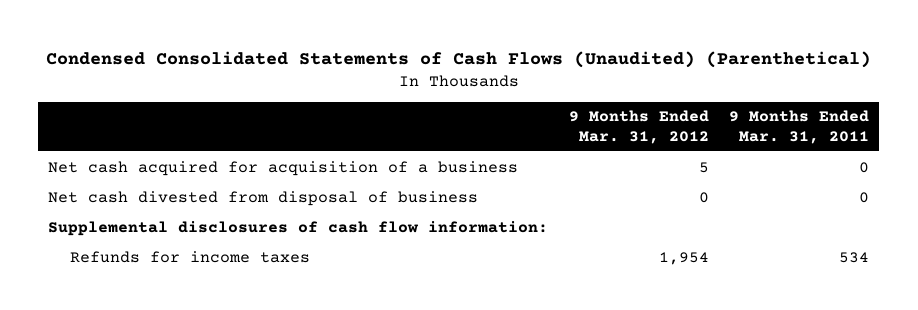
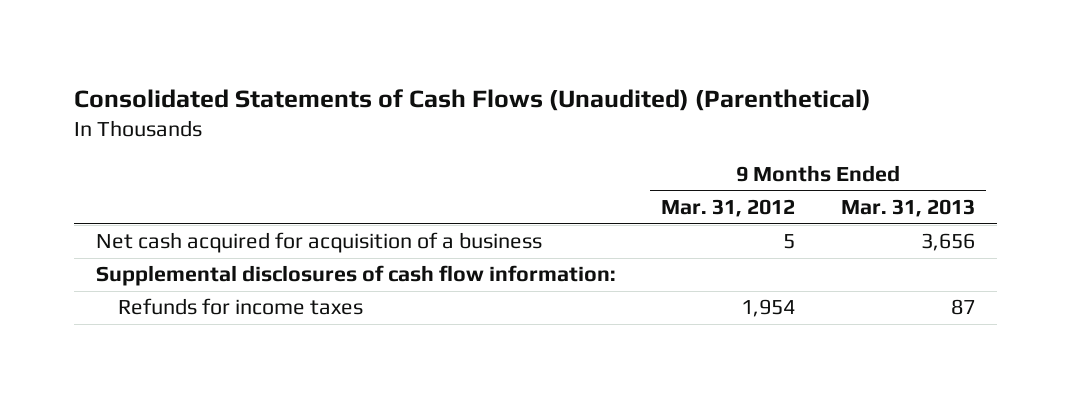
- Condensed Consolidated Statements of Cash Flows (Unaudited) (Parenthetical)
+ Consolidated Statements of Cash Flows (Unaudited) (Parenthetical)
- | 9 Months Ended Mar. 31, 2012 | 9 Months Ended Mar. 31, 2011
+ | 9 Months Ended Mar. 31, 2012 | 9 Months Ended Mar. 31, 2013
- Net cash divested from disposal of business | 0 | 0

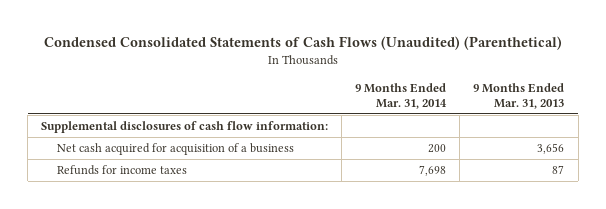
- Consolidated Statements of Cash Flows (Unaudited) (Parenthetical)
+ Condensed Consolidated Statements of Cash Flows (Unaudited) (Parenthetical)
- | 9 Months Ended Mar. 31, 2012 | 9 Months Ended Mar. 31, 2013
+ | 9 Months Ended Mar. 31, 2014 | 9 Months Ended Mar. 31, 2013
moved down: Net cash acquired for acquisition of a business | 200 | 3,656

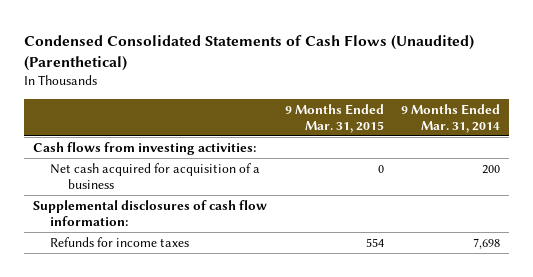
- | 9 Months Ended Mar. 31, 2014 | 9 Months Ended Mar. 31, 2013
+ | 9 Months Ended Mar. 31, 2015 | 9 Months Ended Mar. 31, 2014
+ Cash flows from investing activities:
moved down: Supplemental disclosures of cash flow information:

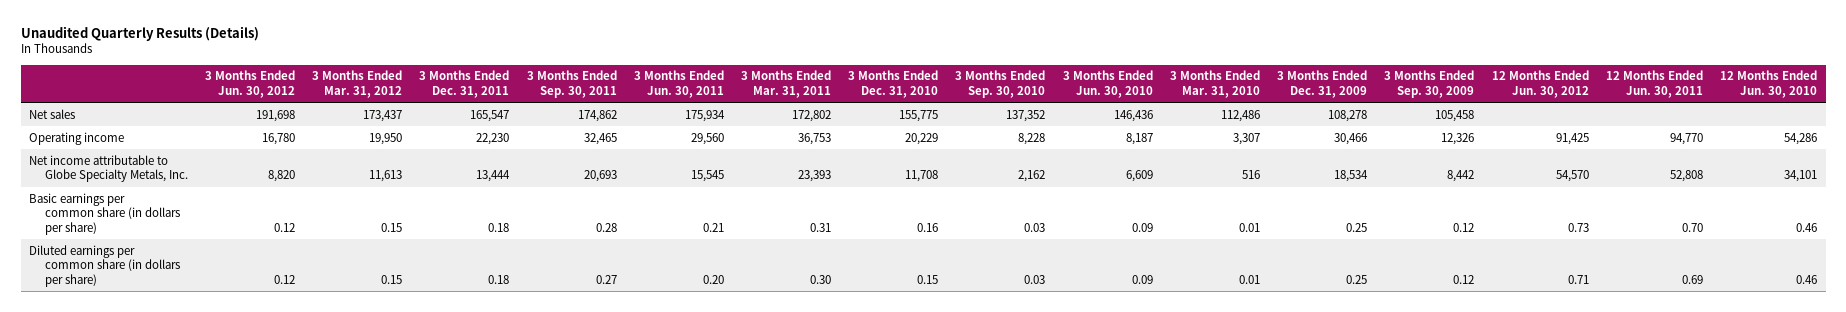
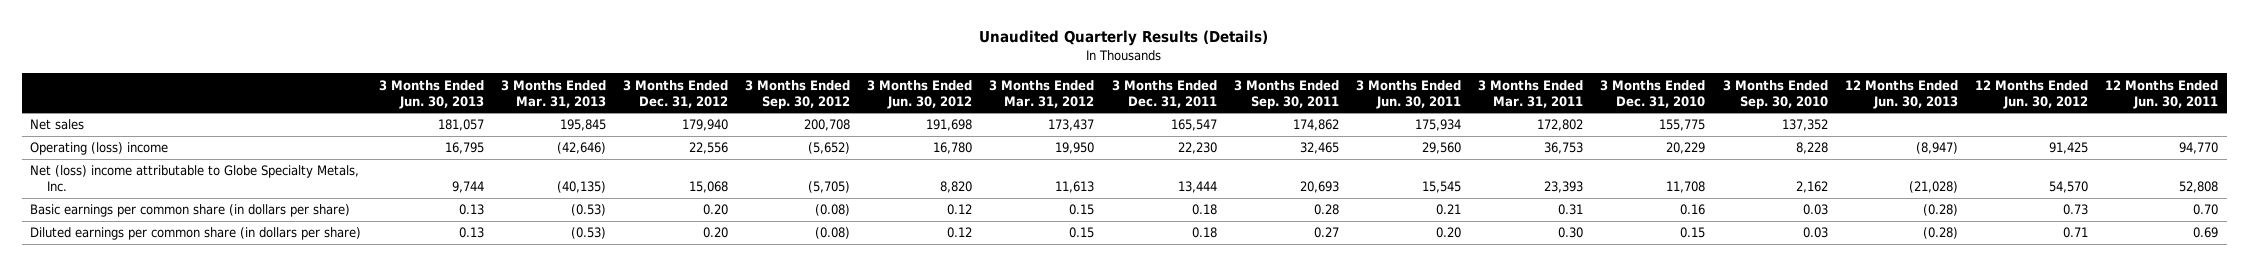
- | 3 Months Ended Jun. 30, 2012 | 3 Months Ended Mar. 31, 2012 | 3 Months Ended Dec. 31, 2011 | 3 Months Ended Sep. 30, 2011 | 3 Months Ended Jun. 30, 2011 | 3 Months Ended Mar. 31, 2011 | 3 Months Ended Dec. 31, 2010 | 3 Months Ended Sep. 30, 2010 | 3 Months Ended Jun. 30, 2010 | 3 Months Ended Mar. 31, 2010 | 3 Months Ended Dec. 31, 2009 | 3 Months Ended Sep. 30, 2009 | 12 Months Ended Jun. 30, 2012 | 12 Months Ended Jun. 30, 2011 | 12 Months Ended Jun. 30, 2010
+ | 3 Months Ended Jun. 30, 2013 | 3 Months Ended Mar. 31, 2013 | 3 Months Ended Dec. 31, 2012 | 3 Months Ended Sep. 30, 2012 | 3 Months Ended Jun. 30, 2012 | 3 Months Ended Mar. 31, 2012 | 3 Months Ended Dec. 31, 2011 | 3 Months Ended Sep. 30, 2011 | 3 Months Ended Jun. 30, 2011 | 3 Months Ended Mar. 31, 2011 | 3 Months Ended Dec. 31, 2010 | 3 Months Ended Sep. 30, 2010 | 12 Months Ended Jun. 30, 2013 | 12 Months Ended Jun. 30, 2012 | 12 Months Ended Jun. 30, 2011
- Operating income | 16,780 | 19,950 | 22,230 | 32,465 | 29,560 | 36,753 | 20,229 | 8,228 | 8,187 | 3,307 | 30,466 | 12,326 | 91,425 | 94,770 | 54,286
- Net income attributable to Globe Specialty Metals, Inc. | 8,820 | 11,613 | 13,444 | 20,693 | 15,545 | 23,393 | 11,708 | 2,162 | 6,609 | 516 | 18,534 | 8,442 | 54,570 | 52,808 | 34,101
+ Operating (loss) income | 16,795 | (42,646) | 22,556 | (5,652) | 16,780 | 19,950 | 22,230 | 32,465 | 29,560 | 36,753 | 20,229 | 8,228 | (8,947) | 91,425 | 94,770
+ Net (loss) income attributable to Globe Specialty Metals, Inc. | 9,744 | (40,135) | 15,068 | (5,705) | 8,820 | 11,613 | 13,444 | 20,693 | 15,545 | 23,393 | 11,708 | 2,162 | (21,028) | 54,570 | 52,808

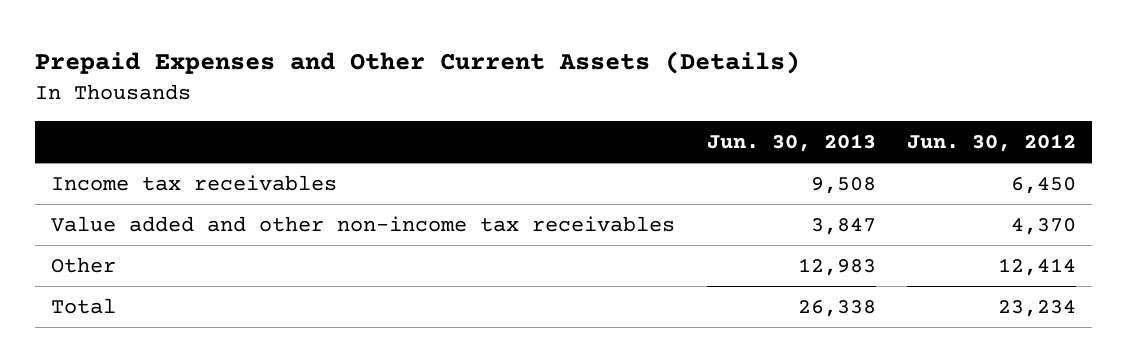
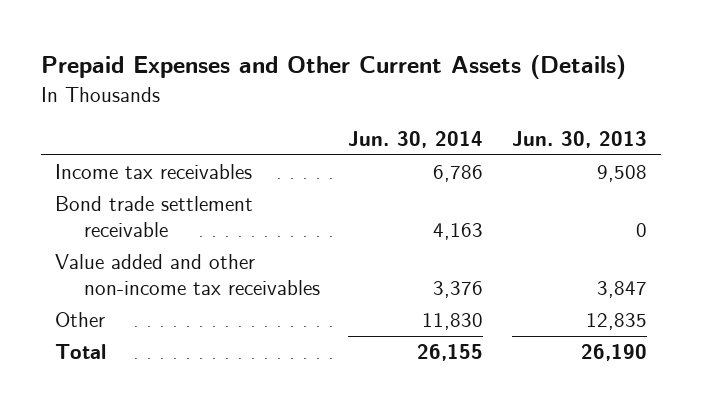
- | Jun. 30, 2013 | Jun. 30, 2012
+ | Jun. 30, 2014 | Jun. 30, 2013
+ Bond trade settlement receivable | 4,163 | 0
- Other | 12,983 | 12,414
- Total | 26,338 | 23,234
+ Other | 11,830 | 12,835
+ Total | 26,155 | 26,190

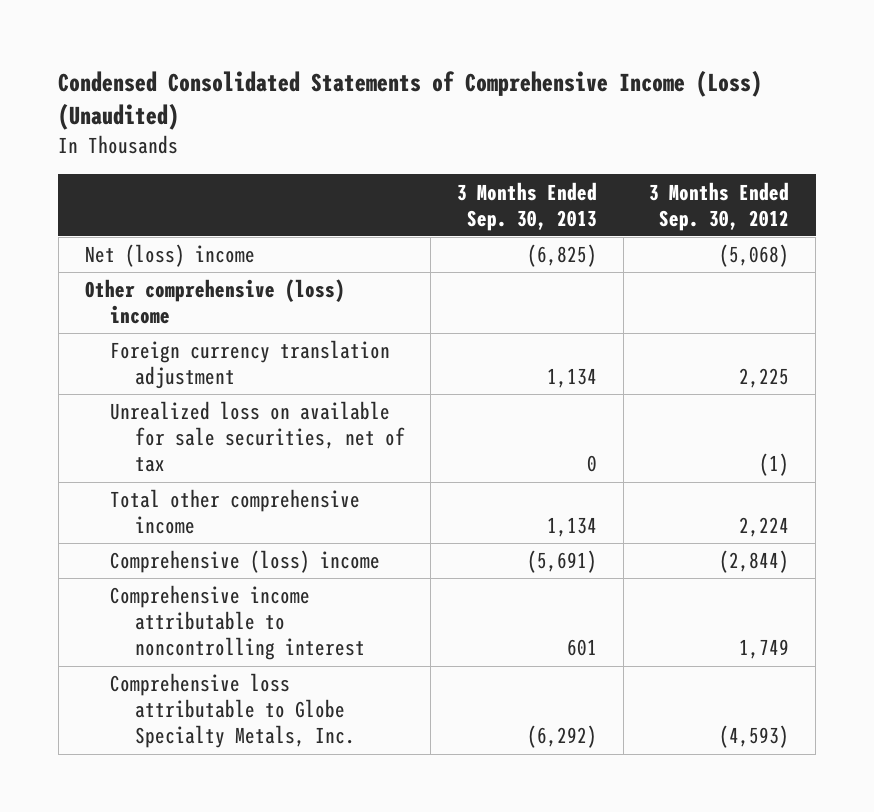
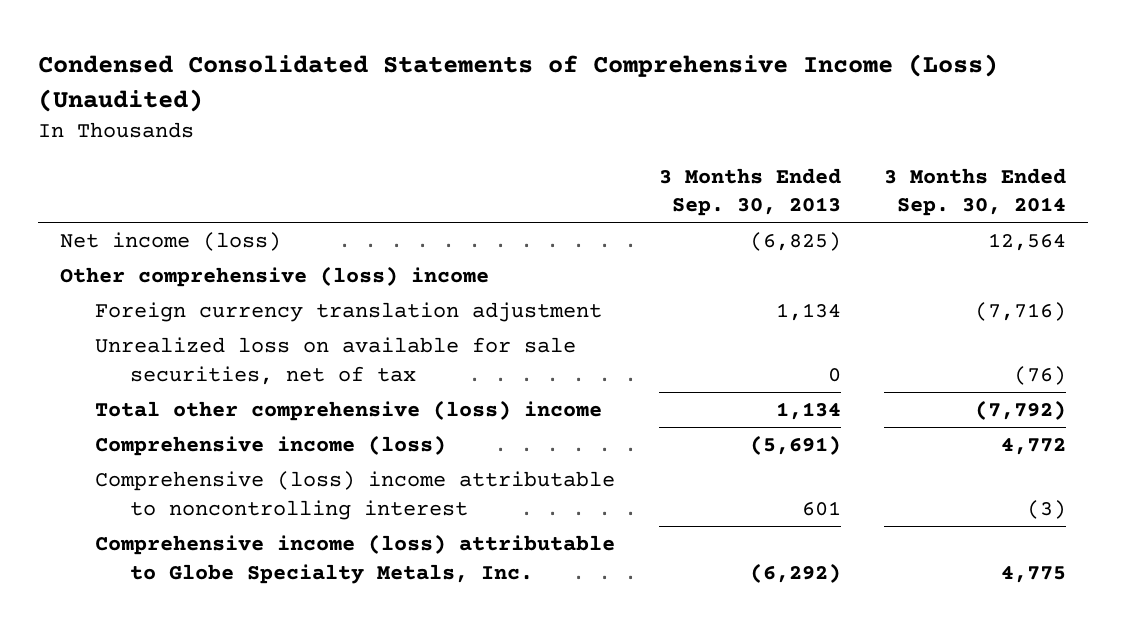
- | 3 Months Ended Sep. 30, 2013 | 3 Months Ended Sep. 30, 2012
+ | 3 Months Ended Sep. 30, 2013 | 3 Months Ended Sep. 30, 2014
- Net (loss) income | (6,825) | (5,068)
+ Net income (loss) | (6,825) | 12,564
- Total other comprehensive income | 1,134 | 2,224
- Comprehensive (loss) income | (5,691) | (2,844)
- Comprehensive income attributable to noncontrolling interest | 601 | 1,749
- Comprehensive loss attributable to Globe Specialty Metals, Inc. | (6,292) | (4,593)
+ Total other comprehensive (loss) income | 1,134 | (7,792)
+ Comprehensive income (loss) | (5,691) | 4,772
+ Comprehensive (loss) income attributable to noncontrolling interest | 601 | (3)
+ Comprehensive income (loss) attributable to Globe Specialty Metals, Inc. | (6,292) | 4,775

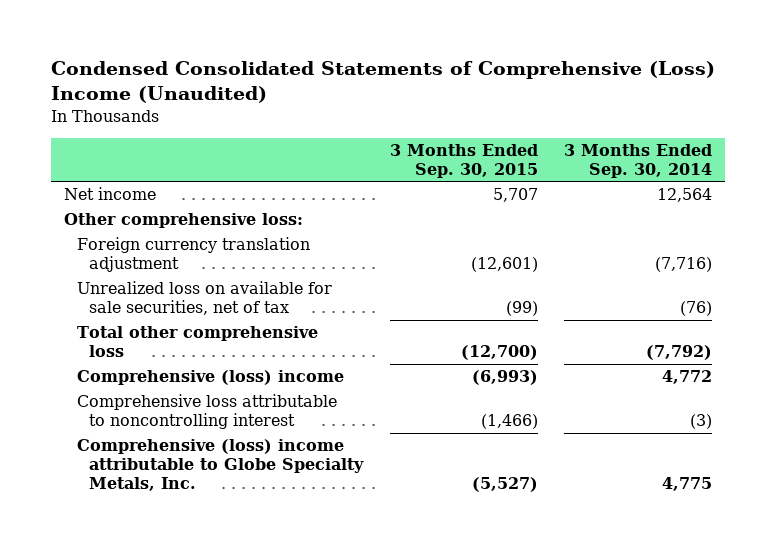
- Condensed Consolidated Statements of Comprehensive Income (Loss) (Unaudited)
+ Condensed Consolidated Statements of Comprehensive (Loss) Income (Unaudited)
- | 3 Months Ended Sep. 30, 2013 | 3 Months Ended Sep. 30, 2014
+ | 3 Months Ended Sep. 30, 2015 | 3 Months Ended Sep. 30, 2014
- Net income (loss) | (6,825) | 12,564
- Other comprehensive (loss) income
+ Net income | 5,707 | 12,564
+ Other comprehensive loss:
- Total other comprehensive (loss) income | 1,134 | (7,792)
- Comprehensive income (loss) | (5,691) | 4,772
- Comprehensive (loss) income attributable to noncontrolling interest | 601 | (3)
- Comprehensive income (loss) attributable to Globe Specialty Metals, Inc. | (6,292) | 4,775
+ Total other comprehensive loss | (12,700) | (7,792)
+ Comprehensive (loss) income | (6,993) | 4,772
+ Comprehensive loss attributable to noncontrolling interest | (1,466) | (3)
+ Comprehensive (loss) income attributable to Globe Specialty Metals, Inc. | (5,527) | 4,775

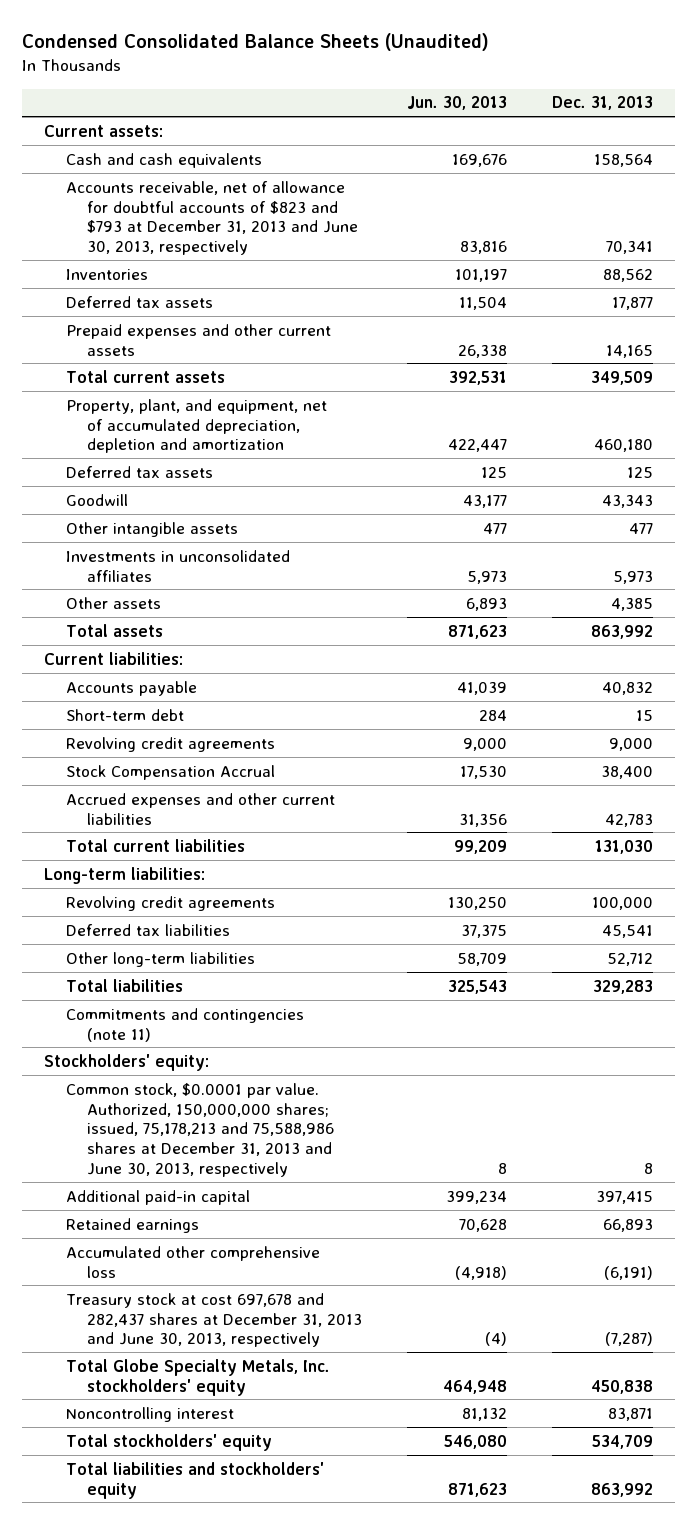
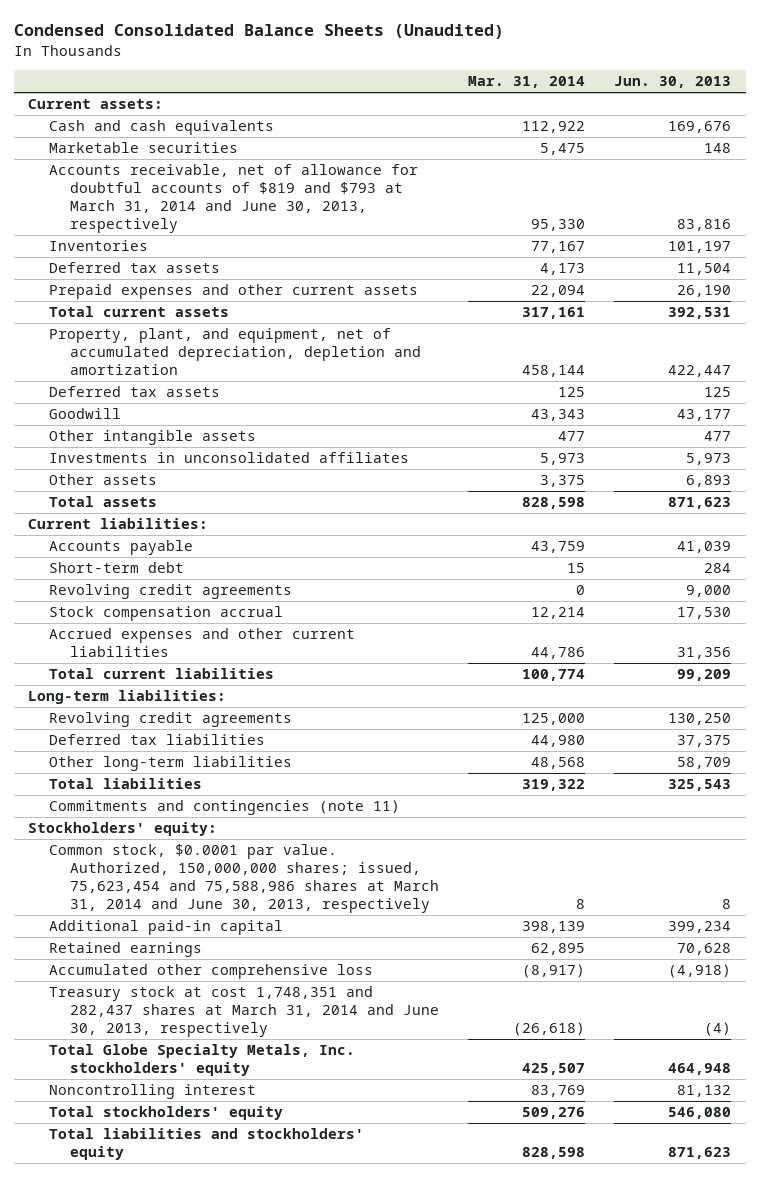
- | Jun. 30, 2013 | Dec. 31, 2013
+ | Mar. 31, 2014 | Jun. 30, 2013
- Accounts receivable, net of allowance for doubtful accounts of $823 and $793 at December 31, 2013 and June 30, 2013, respectively | 83,816 | 70,341
+ Marketable securities | 5,475 | 148
+ Accounts receivable, net of allowance for doubtful accounts of $819 and $793 at March 31, 2014 and June 30, 2013, respectively | 95,330 | 83,816
- Prepaid expenses and other current assets | 26,338 | 14,165
+ Prepaid expenses and other current assets | 22,094 | 26,190
- Stock Compensation Accrual | 17,530 | 38,400
+ Stock compensation accrual | 12,214 | 17,530
- Common stock, $0.0001 par value. Authorized, 150,000,000 shares; issued, 75,178,213 and 75,588,986 shares at December 31, 2013 and June 30, 2013, respectively | 8 | 8
+ Common stock, $0.0001 par value. Authorized, 150,000,000 shares; issued, 75,623,454 and 75,588,986 shares at March 31, 2014 and June 30, 2013, respectively | 8 | 8
- Treasury stock at cost 697,678 and 282,437 shares at December 31, 2013 and June 30, 2013, respectively | (4) | (7,287)
+ Treasury stock at cost 1,748,351 and 282,437 shares at March 31, 2014 and June 30, 2013, respectively | (26,618) | (4)

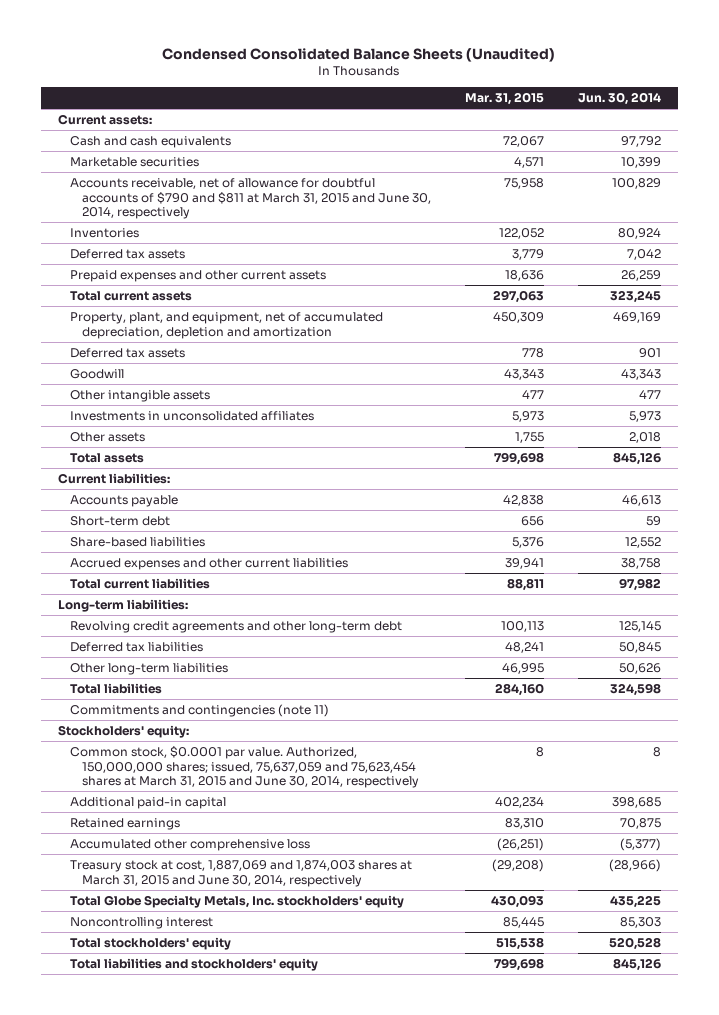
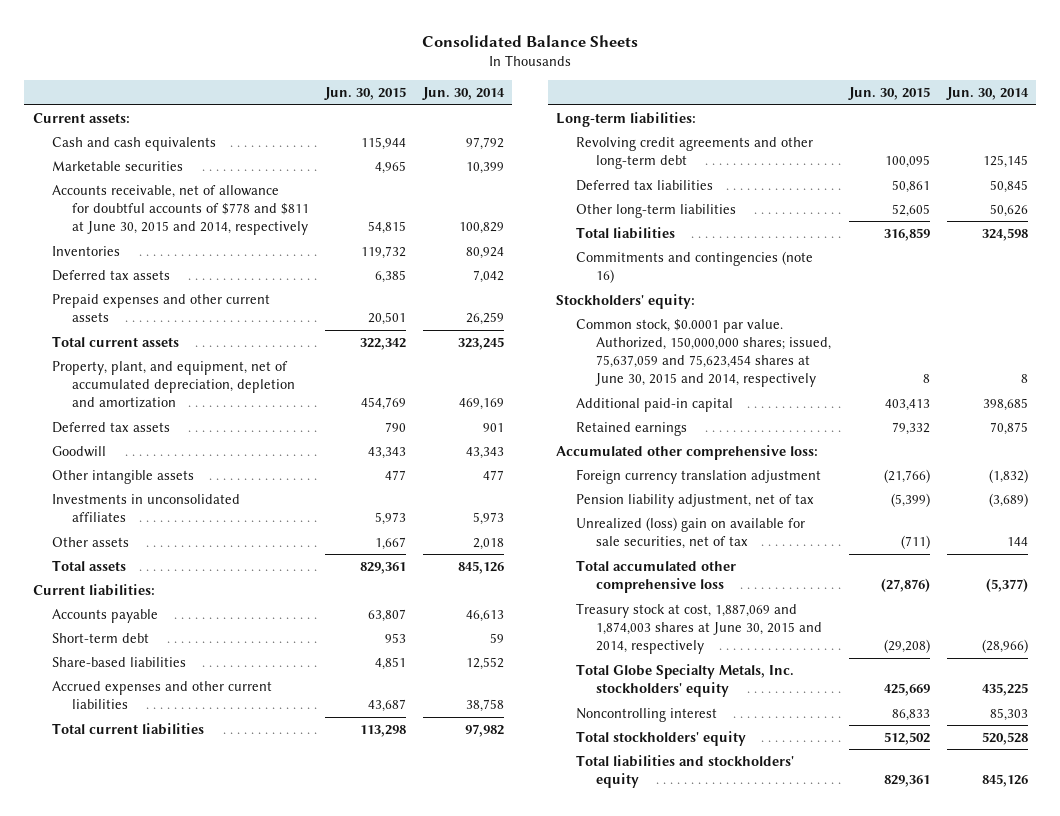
- Condensed Consolidated Balance Sheets (Unaudited)
+ Consolidated Balance Sheets
- | Mar. 31, 2015 | Jun. 30, 2014
+ | Jun. 30, 2015 | Jun. 30, 2014
- Accounts receivable, net of allowance for doubtful accounts of $790 and $811 at March 31, 2015 and June 30, 2014, respectively | 75,958 | 100,829
+ Accounts receivable, net of allowance for doubtful accounts of $778 and $811 at June 30, 2015 and 2014, respectively | 54,815 | 100,829
- Commitments and contingencies (note 11)
+ Commitments and contingencies (note 16)
- Common stock, $0.0001 par value. Authorized, 150,000,000 shares; issued, 75,637,059 and 75,623,454 shares at March 31, 2015 and June 30, 2014, respectively | 8 | 8
+ Common stock, $0.0001 par value. Authorized, 150,000,000 shares; issued, 75,637,059 and 75,623,454 shares at June 30, 2015 and 2014, respectively | 8 | 8
- Accumulated other comprehensive loss | (26,251) | (5,377)
- Treasury stock at cost, 1,887,069 and 1,874,003 shares at March 31, 2015 and June 30, 2014, respectively | (29,208) | (28,966)
+ Accumulated other comprehensive loss:
+ Foreign currency translation adjustment | (21,766) | (1,832)
+ Pension liability adjustment, net of tax | (5,399) | (3,689)
+ Unrealized (loss) gain on available for sale securities, net of tax | (711) | 144
+ Total accumulated other comprehensive loss | (27,876) | (5,377)
+ Treasury stock at cost, 1,887,069 and 1,874,003 shares at June 30, 2015 and 2014, respectively | (29,208) | (28,966)

